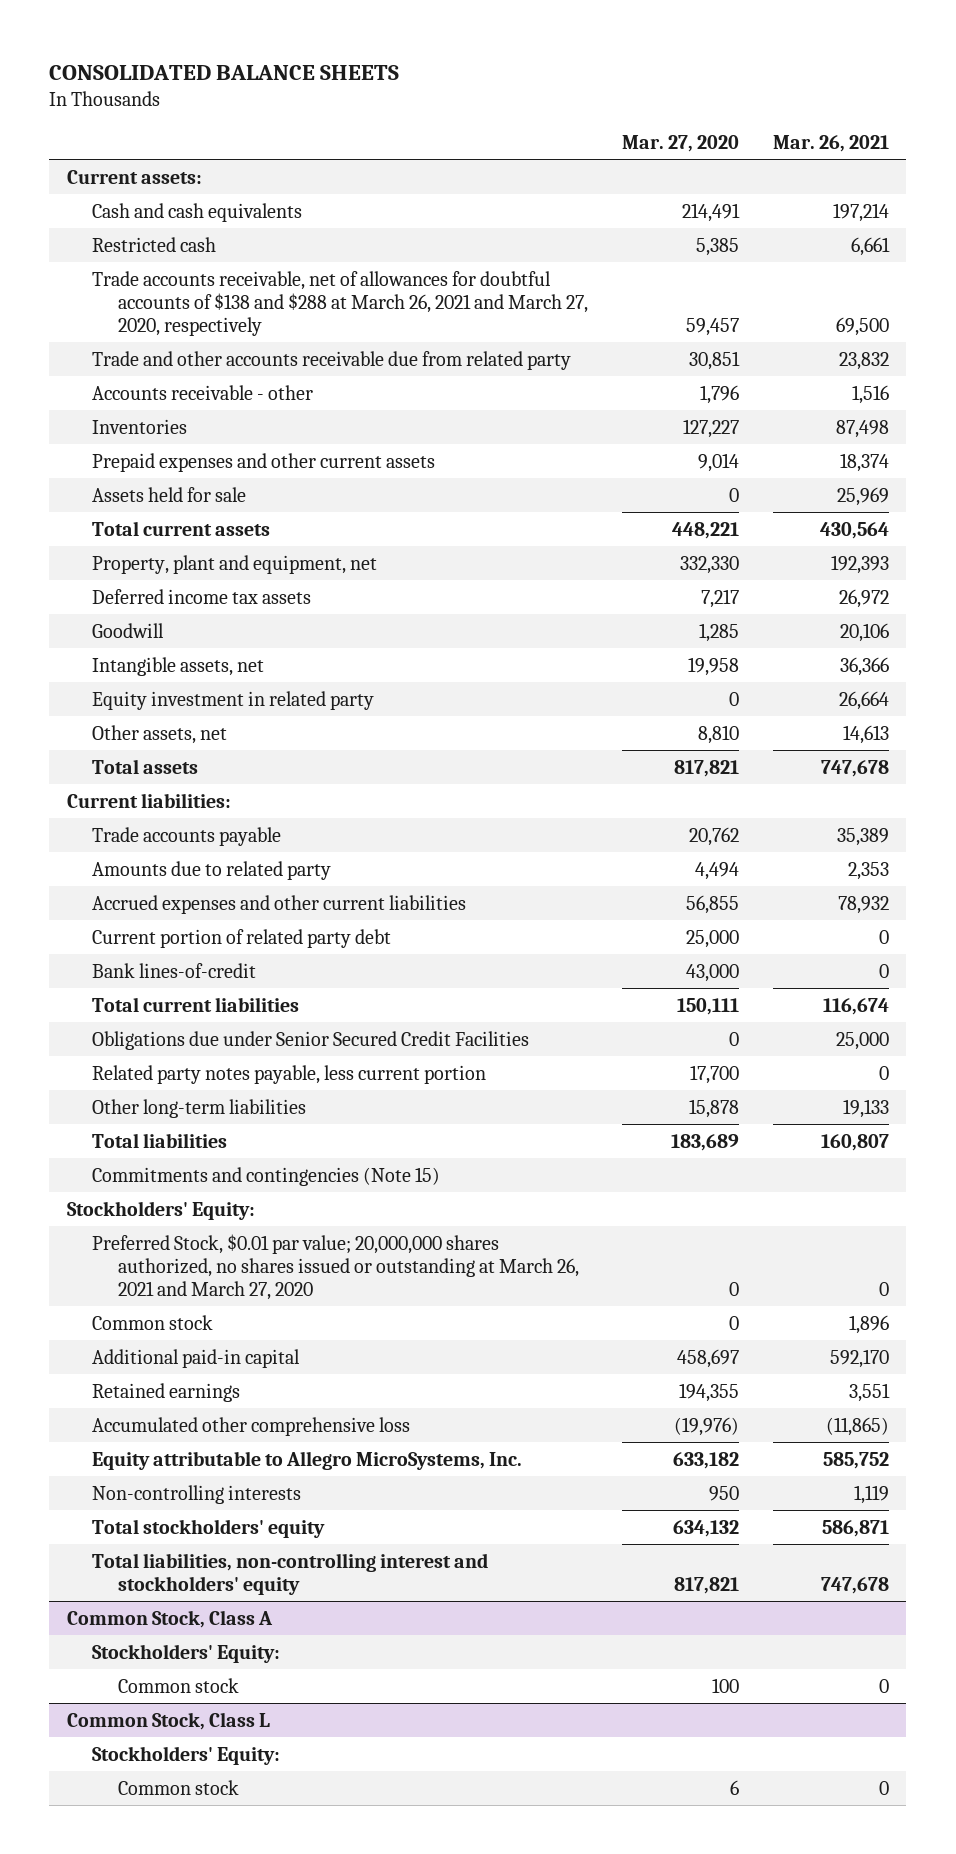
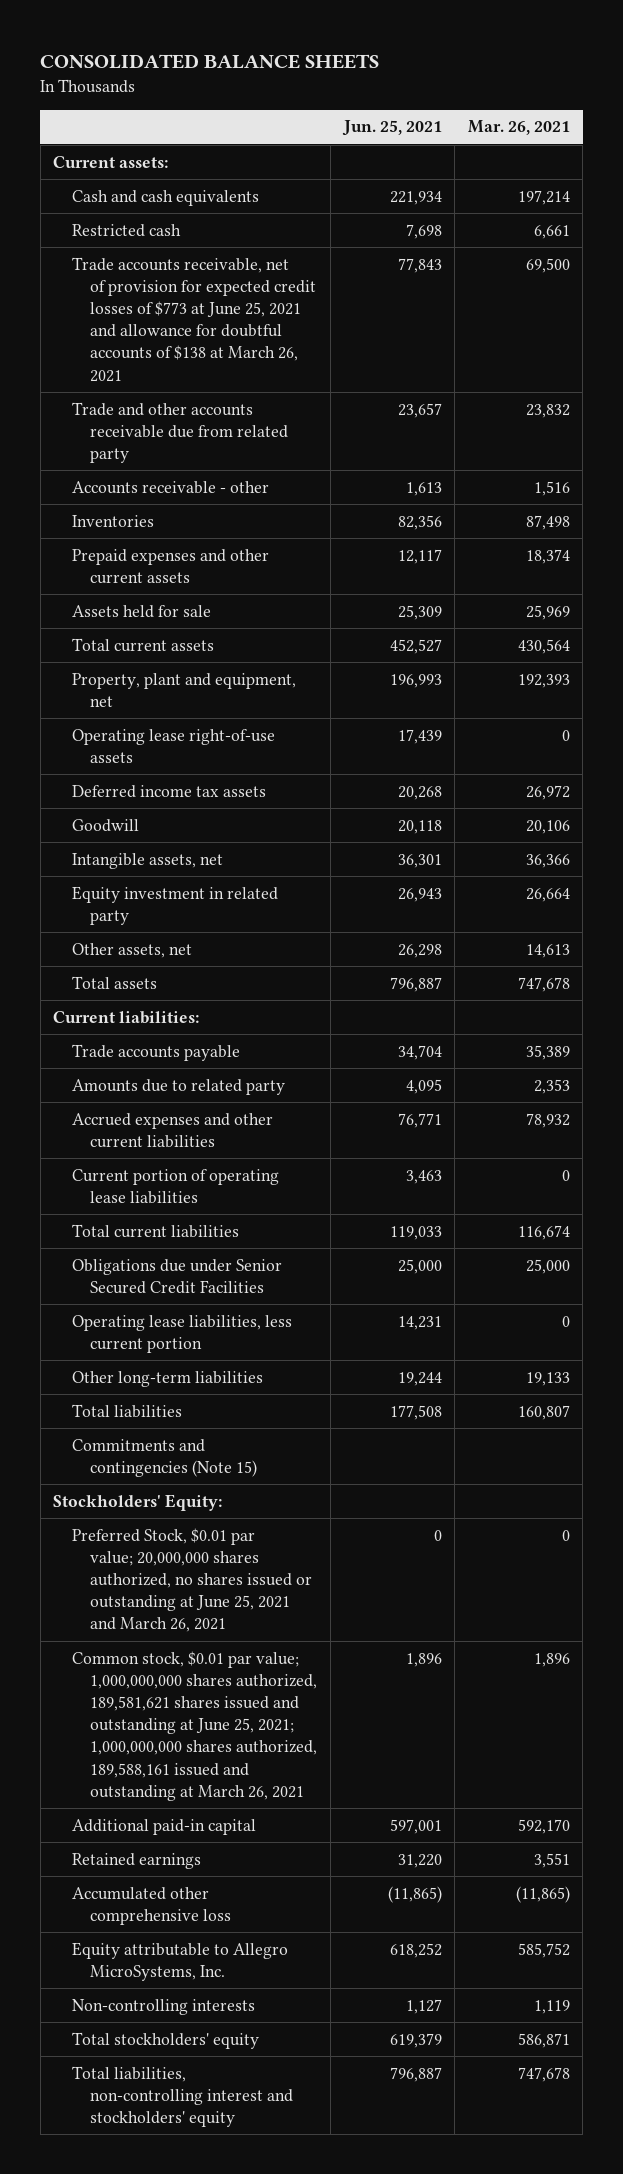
- | Mar. 27, 2020 | Mar. 26, 2021
+ | Jun. 25, 2021 | Mar. 26, 2021
- Trade accounts receivable, net of allowances for doubtful accounts of $138 and $288 at March 26, 2021 and March 27, 2020, respectively | 59,457 | 69,500
+ Trade accounts receivable, net of provision for expected credit losses of $773 at June 25, 2021 and allowance for doubtful accounts of $138 at March 26, 2021 | 77,843 | 69,500
+ Operating lease right-of-use assets | 17,439 | 0
- Current portion of related party debt | 25,000 | 0
- Bank lines-of-credit | 43,000 | 0
+ Current portion of operating lease liabilities | 3,463 | 0
- Related party notes payable, less current portion | 17,700 | 0
+ Operating lease liabilities, less current portion | 14,231 | 0
- Preferred Stock, $0.01 par value; 20,000,000 shares authorized, no shares issued or outstanding at March 26, 2021 and March 27, 2020 | 0 | 0
- Common stock | 0 | 1,896
+ Preferred Stock, $0.01 par value; 20,000,000 shares authorized, no shares issued or outstanding at June 25, 2021 and March 26, 2021 | 0 | 0
+ Common stock, $0.01 par value; 1,000,000,000 shares authorized, 189,581,621 shares issued and outstanding at June 25, 2021; 1,000,000,000 shares authorized, 189,588,161 issued and outstanding at March 26, 2021 | 1,896 | 1,896
- Common Stock, Class A
- Stockholders' Equity:
- Common stock | 100 | 0
- Common Stock, Class L
- Stockholders' Equity:
- Common stock | 6 | 0

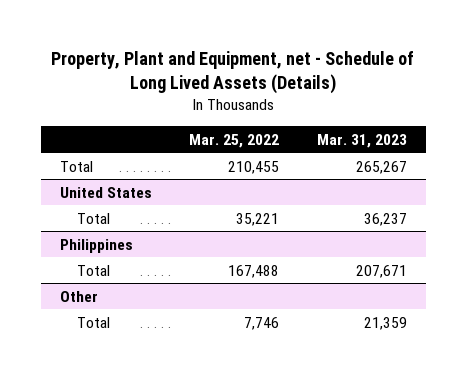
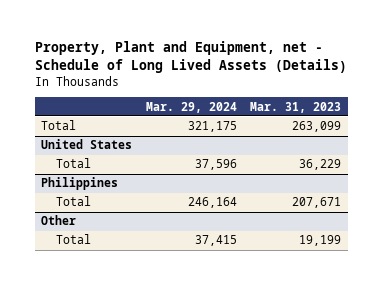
- | Mar. 25, 2022 | Mar. 31, 2023
+ | Mar. 29, 2024 | Mar. 31, 2023
- Total | 210,455 | 265,267
+ Total | 321,175 | 263,099
@ United States
- Total | 35,221 | 36,237
+ Total | 37,596 | 36,229
@ Other
- Total | 7,746 | 21,359
+ Total | 37,415 | 19,199

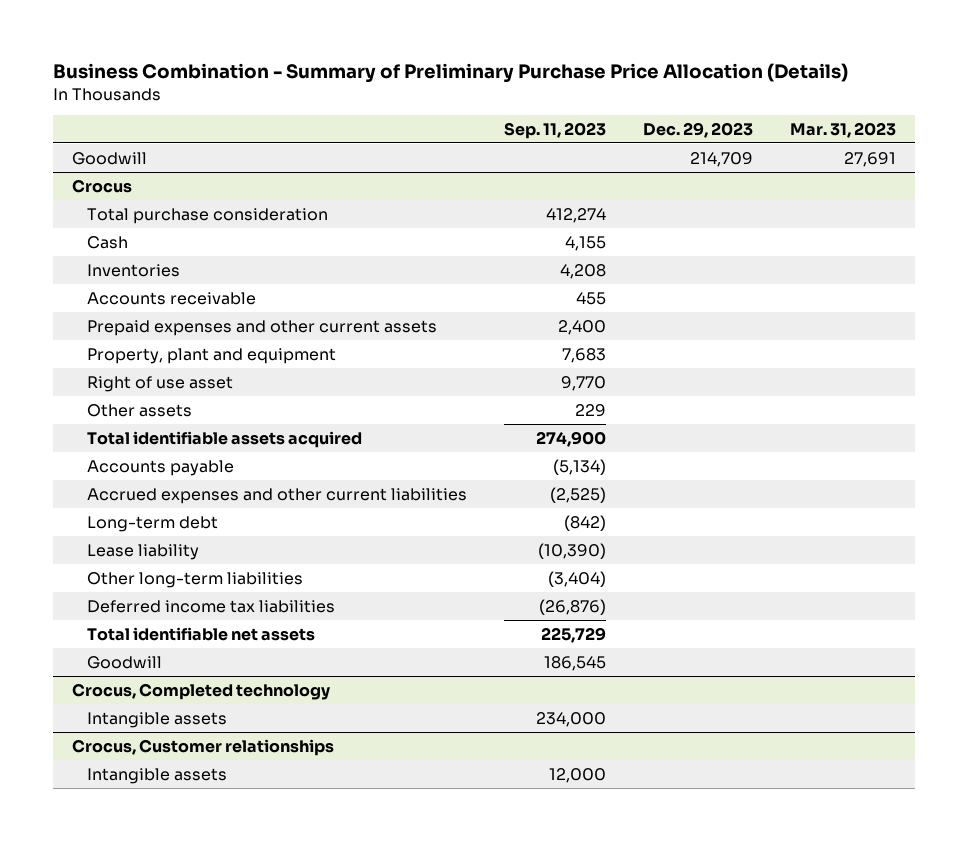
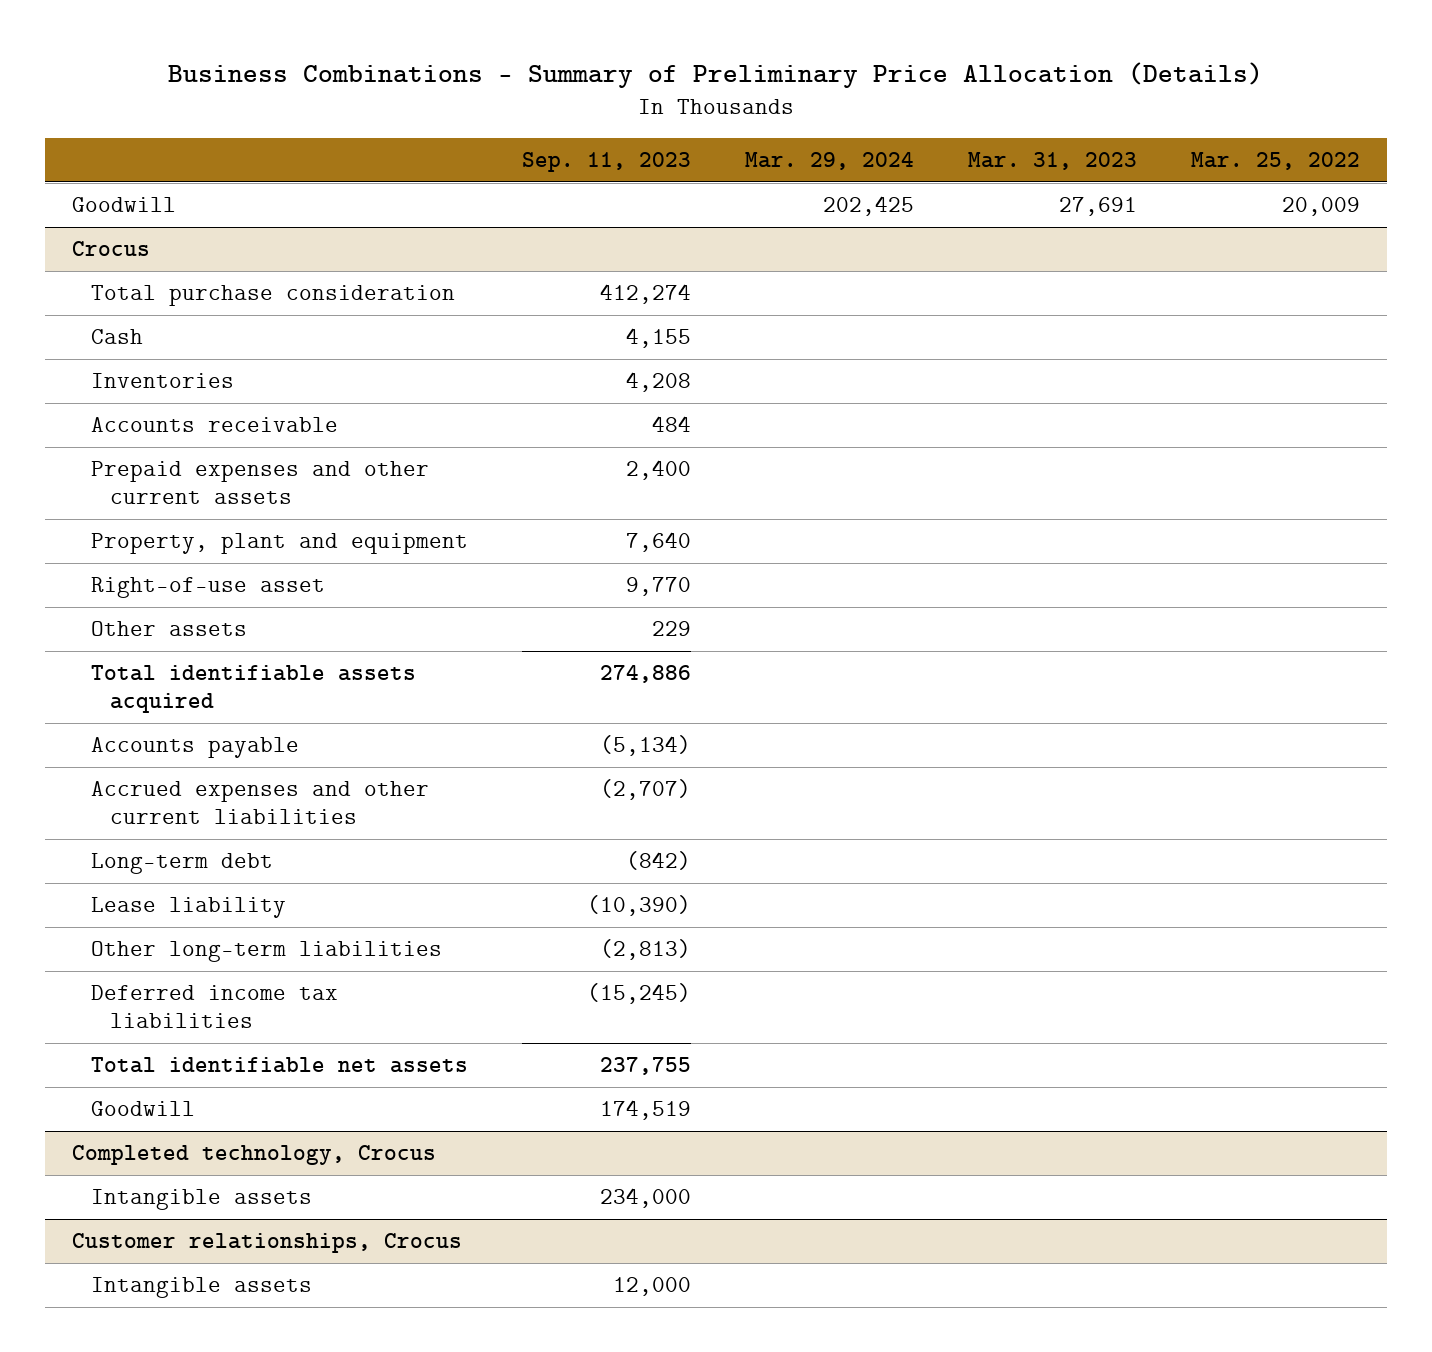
- Business Combination - Summary of Preliminary Purchase Price Allocation (Details)
+ Business Combinations - Summary of Preliminary Price Allocation (Details)
- | Sep. 11, 2023 | Dec. 29, 2023 | Mar. 31, 2023
+ | Sep. 11, 2023 | Mar. 29, 2024 | Mar. 31, 2023 | Mar. 25, 2022
@ Crocus
- Accounts receivable | 455 | |
+ Accounts receivable | 484 | | |
- Property, plant and equipment | 7,683 | |
- Right of use asset | 9,770 | |
+ Property, plant and equipment | 7,640 | | |
+ Right-of-use asset | 9,770 | | |
- Total identifiable assets acquired | 274,900 | |
+ Total identifiable assets acquired | 274,886 | | |
- Accrued expenses and other current liabilities | (2,525) | |
+ Accrued expenses and other current liabilities | (2,707) | | |
- Other long-term liabilities | (3,404) | |
- Deferred income tax liabilities | (26,876) | |
- Total identifiable net assets | 225,729 | |
- Goodwill | 186,545 | |
- Crocus, Completed technology
@ Crocus
+ Other long-term liabilities | (2,813) | | |
+ Deferred income tax liabilities | (15,245) | | |
+ Total identifiable net assets | 237,755 | | |
+ Goodwill | 174,519 | | |
+ Completed technology, Crocus
- Crocus, Customer relationships
+ Customer relationships, Crocus

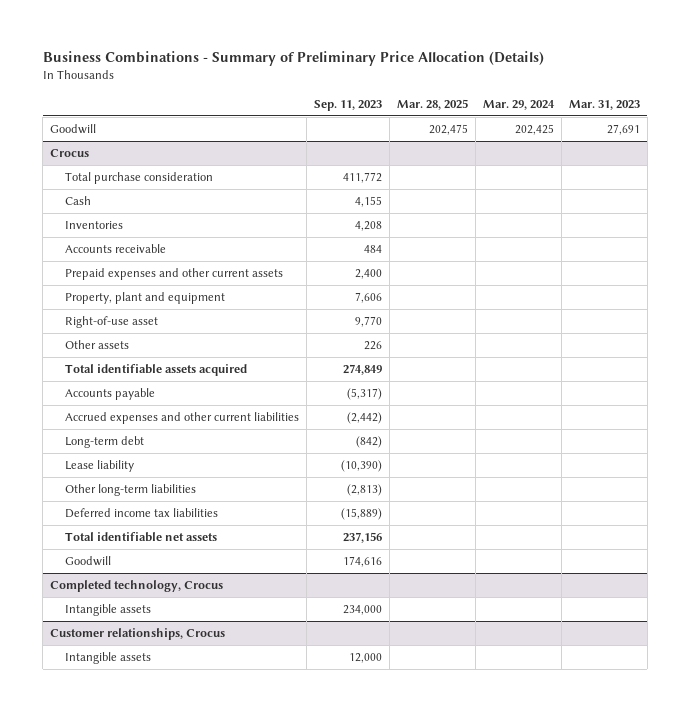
- | Sep. 11, 2023 | Mar. 29, 2024 | Mar. 31, 2023 | Mar. 25, 2022
+ | Sep. 11, 2023 | Mar. 28, 2025 | Mar. 29, 2024 | Mar. 31, 2023
@ Crocus
- Total purchase consideration | 412,274 | | |
+ Total purchase consideration | 411,772 | | |
- Property, plant and equipment | 7,640 | | |
+ Property, plant and equipment | 7,606 | | |
- Other assets | 229 | | |
- Total identifiable assets acquired | 274,886 | | |
- Accounts payable | (5,134) | | |
- Accrued expenses and other current liabilities | (2,707) | | |
+ Other assets | 226 | | |
+ Total identifiable assets acquired | 274,849 | | |
+ Accounts payable | (5,317) | | |
+ Accrued expenses and other current liabilities | (2,442) | | |
- Deferred income tax liabilities | (15,245) | | |
- Total identifiable net assets | 237,755 | | |
- Goodwill | 174,519 | | |
+ Deferred income tax liabilities | (15,889) | | |
+ Total identifiable net assets | 237,156 | | |
+ Goodwill | 174,616 | | |

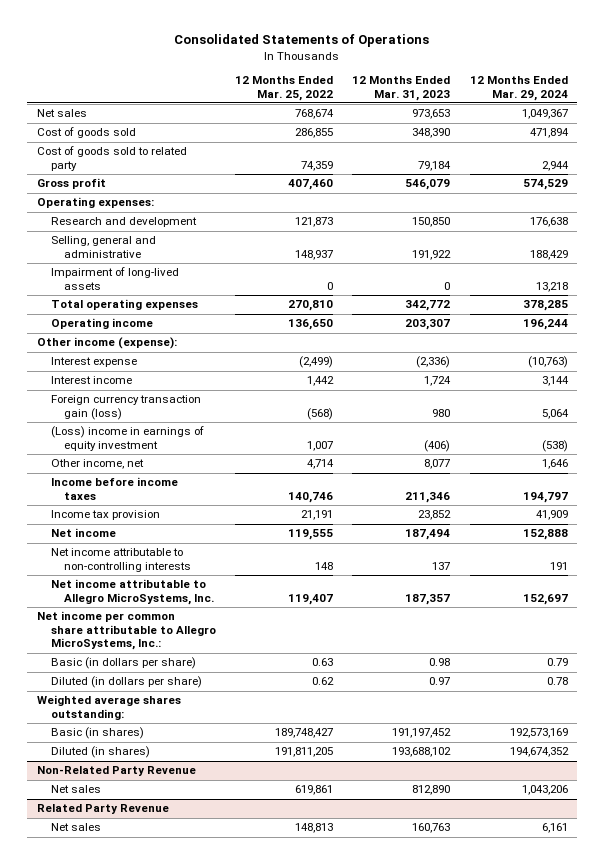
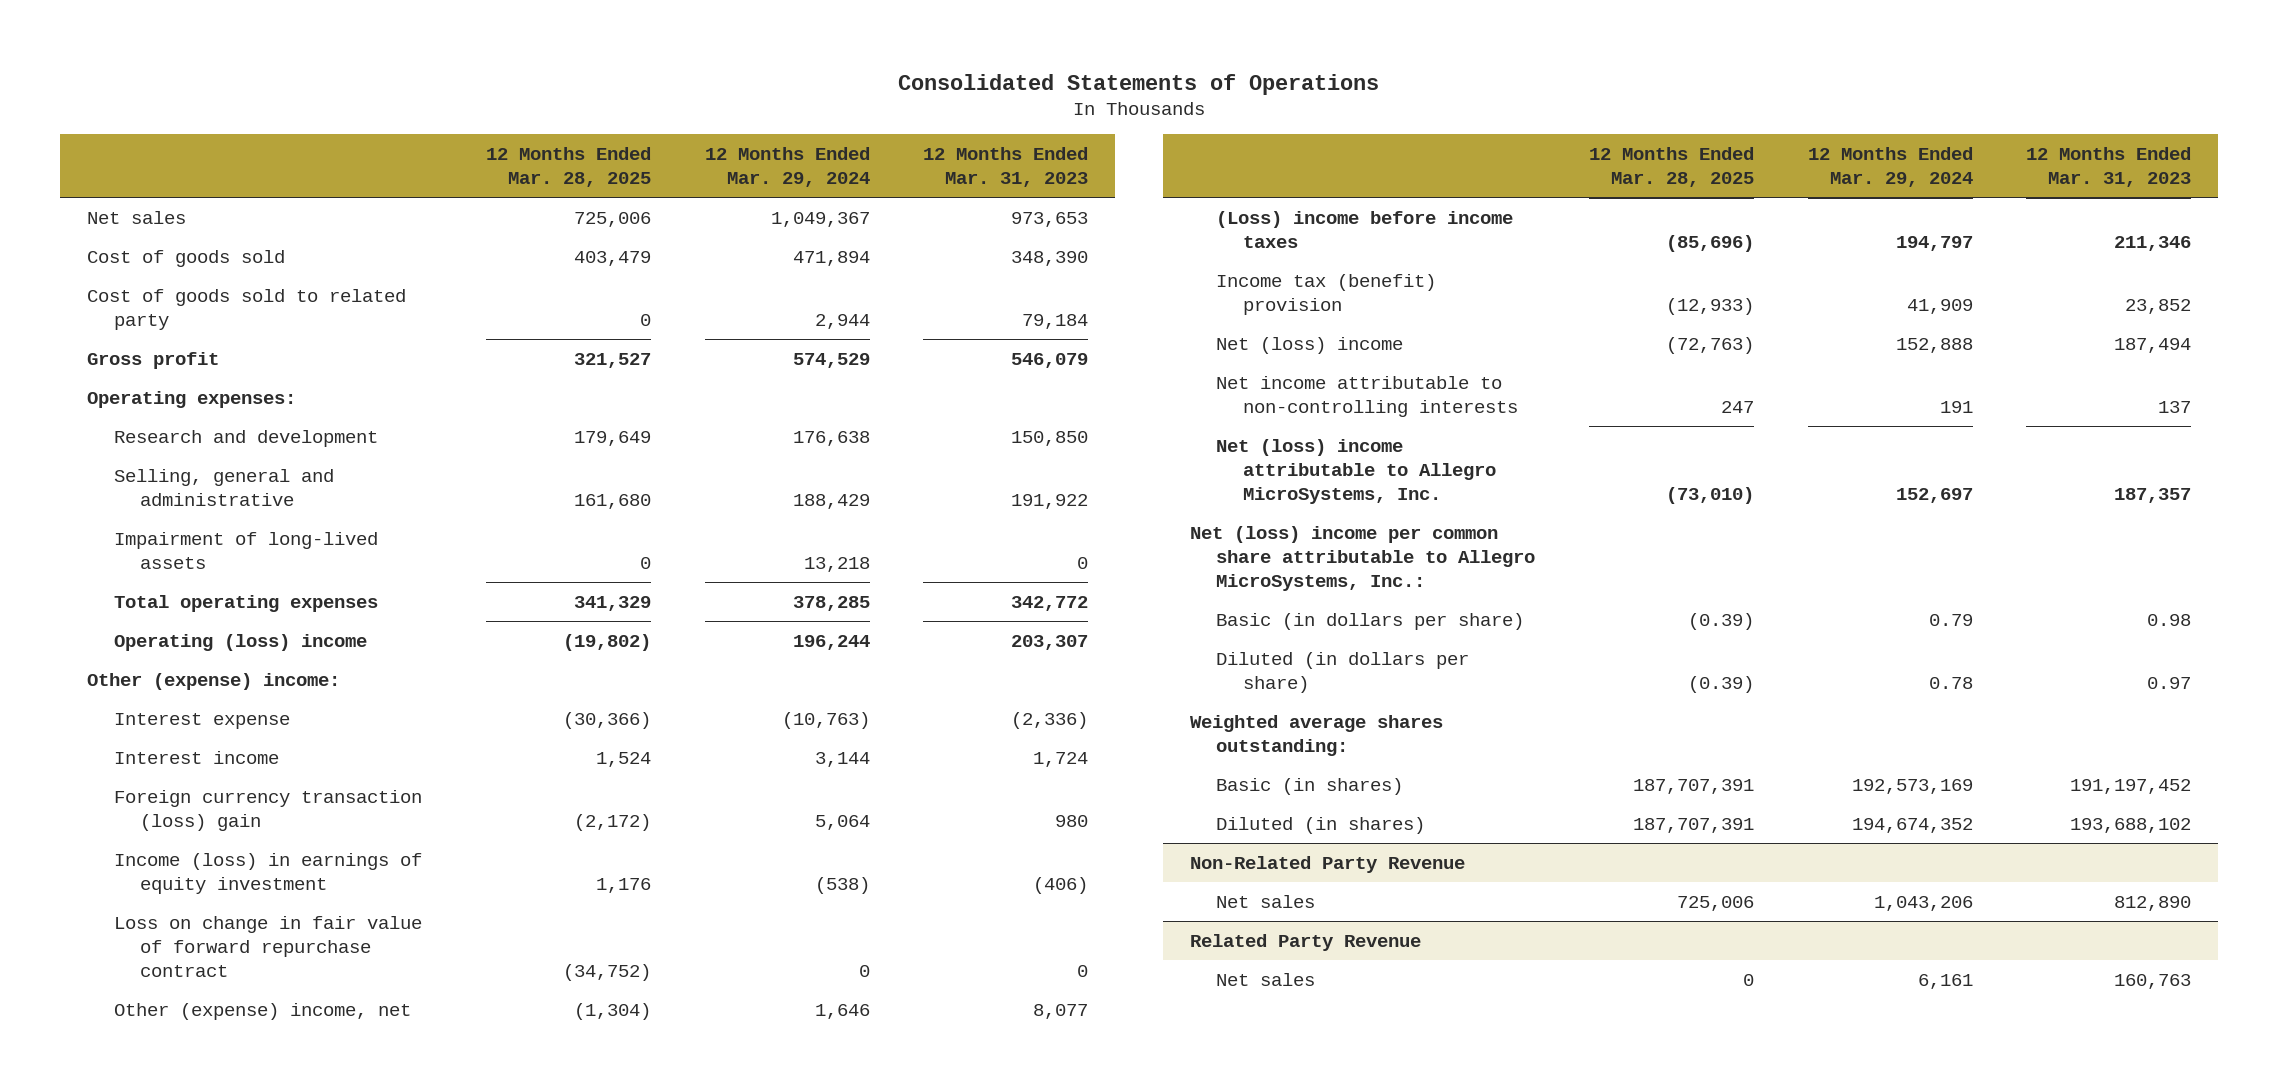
- | 12 Months Ended Mar. 25, 2022 | 12 Months Ended Mar. 31, 2023 | 12 Months Ended Mar. 29, 2024
+ | 12 Months Ended Mar. 28, 2025 | 12 Months Ended Mar. 29, 2024 | 12 Months Ended Mar. 31, 2023
- Operating income | 136,650 | 203,307 | 196,244
- Other income (expense):
+ Operating (loss) income | (19,802) | 196,244 | 203,307
+ Other (expense) income:
- Foreign currency transaction gain (loss) | (568) | 980 | 5,064
- (Loss) income in earnings of equity investment | 1,007 | (406) | (538)
- Other income, net | 4,714 | 8,077 | 1,646
- Income before income taxes | 140,746 | 211,346 | 194,797
- Income tax provision | 21,191 | 23,852 | 41,909
- Net income | 119,555 | 187,494 | 152,888
+ Foreign currency transaction (loss) gain | (2,172) | 5,064 | 980
+ Income (loss) in earnings of equity investment | 1,176 | (538) | (406)
+ Loss on change in fair value of forward repurchase contract | (34,752) | 0 | 0
+ Other (expense) income, net | (1,304) | 1,646 | 8,077
+ (Loss) income before income taxes | (85,696) | 194,797 | 211,346
+ Income tax (benefit) provision | (12,933) | 41,909 | 23,852
+ Net (loss) income | (72,763) | 152,888 | 187,494
- Net income attributable to Allegro MicroSystems, Inc. | 119,407 | 187,357 | 152,697
- Net income per common share attributable to Allegro MicroSystems, Inc.:
+ Net (loss) income attributable to Allegro MicroSystems, Inc. | (73,010) | 152,697 | 187,357
+ Net (loss) income per common share attributable to Allegro MicroSystems, Inc.:

